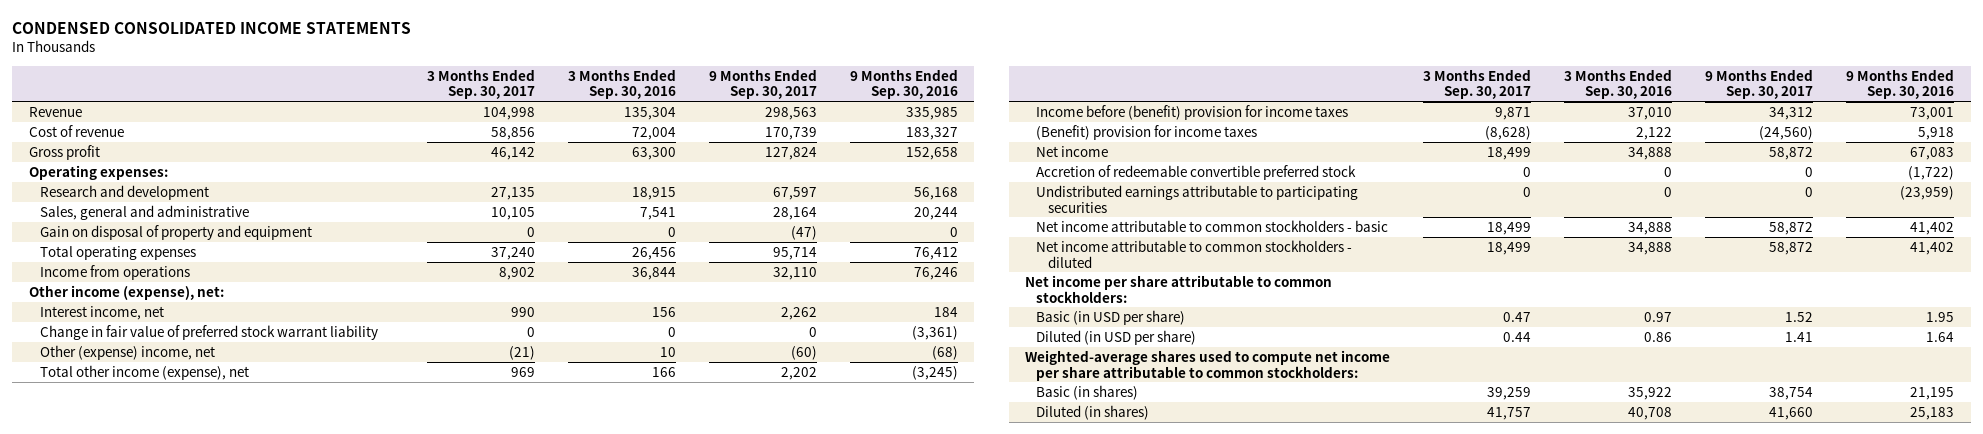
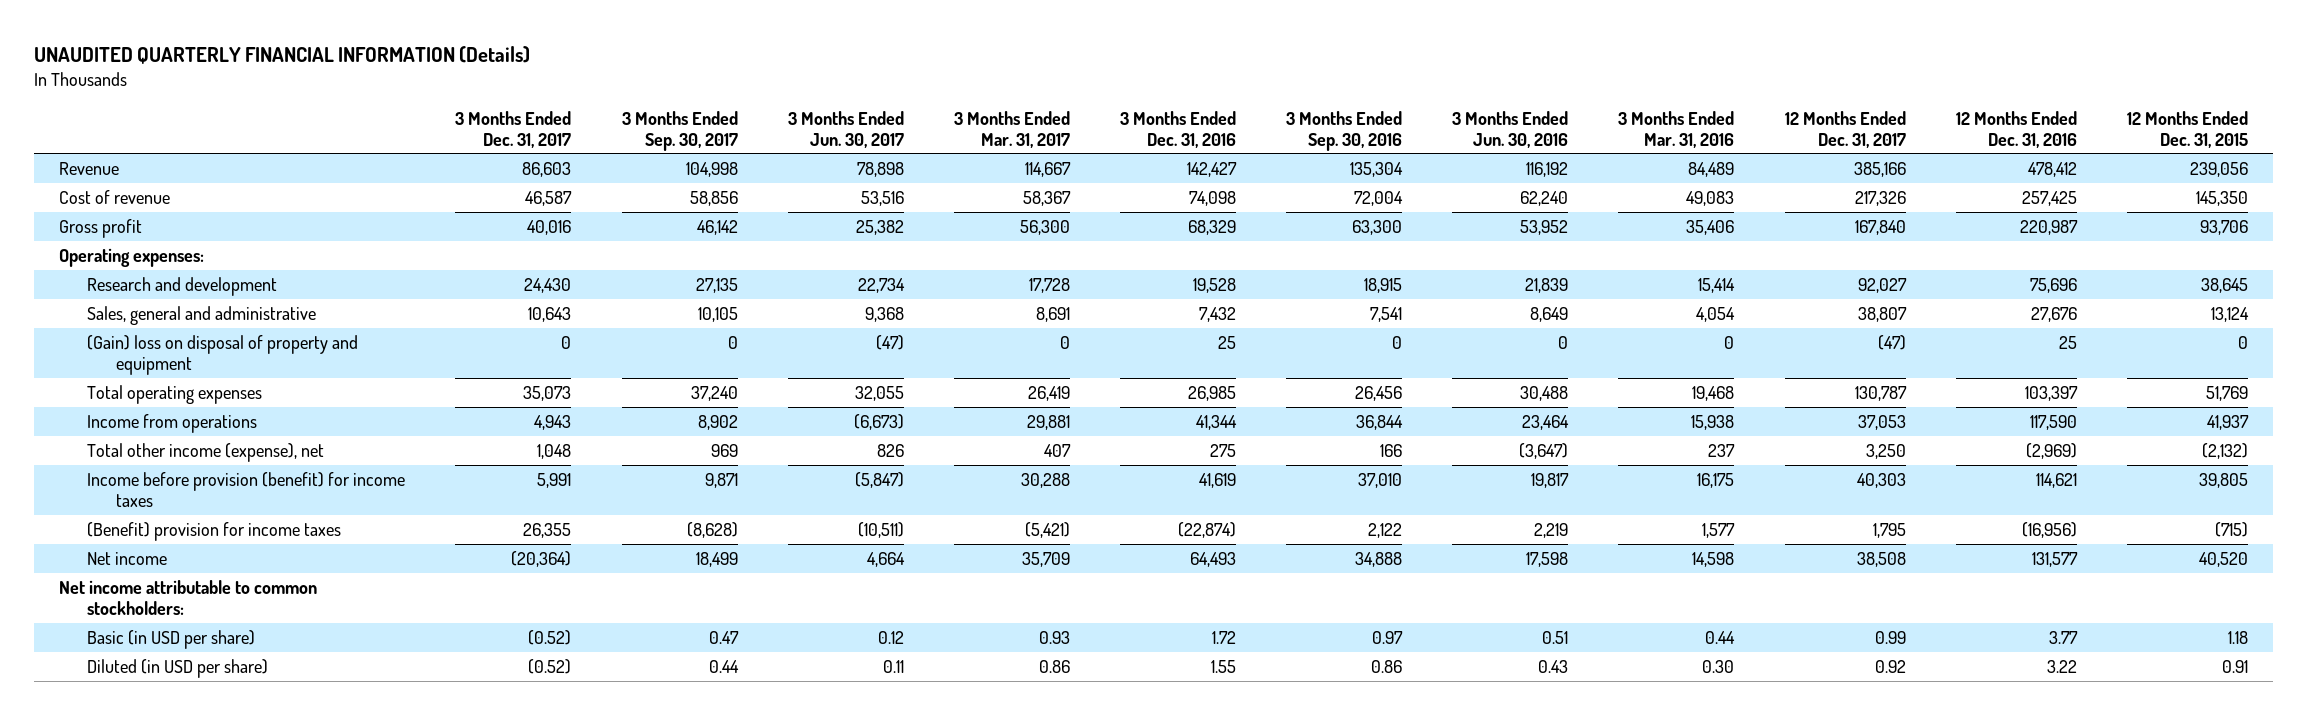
- CONDENSED CONSOLIDATED INCOME STATEMENTS
+ UNAUDITED QUARTERLY FINANCIAL INFORMATION (Details)
- | 3 Months Ended Sep. 30, 2017 | 3 Months Ended Sep. 30, 2016 | 9 Months Ended Sep. 30, 2017 | 9 Months Ended Sep. 30, 2016
+ | 3 Months Ended Dec. 31, 2017 | 3 Months Ended Sep. 30, 2017 | 3 Months Ended Jun. 30, 2017 | 3 Months Ended Mar. 31, 2017 | 3 Months Ended Dec. 31, 2016 | 3 Months Ended Sep. 30, 2016 | 3 Months Ended Jun. 30, 2016 | 3 Months Ended Mar. 31, 2016 | 12 Months Ended Dec. 31, 2017 | 12 Months Ended Dec. 31, 2016 | 12 Months Ended Dec. 31, 2015
- Gain on disposal of property and equipment | 0 | 0 | (47) | 0
+ (Gain) loss on disposal of property and equipment | 0 | 0 | (47) | 0 | 25 | 0 | 0 | 0 | (47) | 25 | 0
- Other income (expense), net:
- Interest income, net | 990 | 156 | 2,262 | 184
- Change in fair value of preferred stock warrant liability | 0 | 0 | 0 | (3,361)
- Other (expense) income, net | (21) | 10 | (60) | (68)
- Income before (benefit) provision for income taxes | 9,871 | 37,010 | 34,312 | 73,001
+ Income before provision (benefit) for income taxes | 5,991 | 9,871 | (5,847) | 30,288 | 41,619 | 37,010 | 19,817 | 16,175 | 40,303 | 114,621 | 39,805
- Accretion of redeemable convertible preferred stock | 0 | 0 | 0 | (1,722)
- Undistributed earnings attributable to participating securities | 0 | 0 | 0 | (23,959)
- Net income attributable to common stockholders - basic | 18,499 | 34,888 | 58,872 | 41,402
- Net income attributable to common stockholders - diluted | 18,499 | 34,888 | 58,872 | 41,402
- Net income per share attributable to common stockholders:
+ Net income attributable to common stockholders:
- Weighted-average shares used to compute net income per share attributable to common stockholders:
- Basic (in shares) | 39,259 | 35,922 | 38,754 | 21,195
- Diluted (in shares) | 41,757 | 40,708 | 41,660 | 25,183

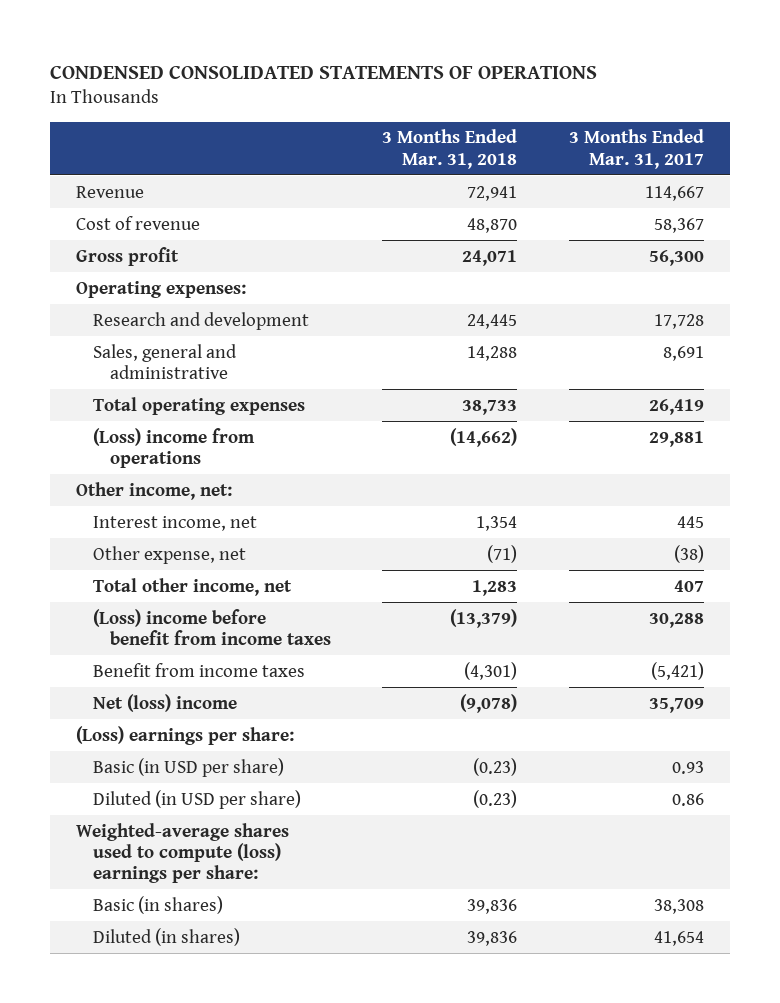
- UNAUDITED QUARTERLY FINANCIAL INFORMATION (Details)
+ CONDENSED CONSOLIDATED STATEMENTS OF OPERATIONS
- | 3 Months Ended Dec. 31, 2017 | 3 Months Ended Sep. 30, 2017 | 3 Months Ended Jun. 30, 2017 | 3 Months Ended Mar. 31, 2017 | 3 Months Ended Dec. 31, 2016 | 3 Months Ended Sep. 30, 2016 | 3 Months Ended Jun. 30, 2016 | 3 Months Ended Mar. 31, 2016 | 12 Months Ended Dec. 31, 2017 | 12 Months Ended Dec. 31, 2016 | 12 Months Ended Dec. 31, 2015
+ | 3 Months Ended Mar. 31, 2018 | 3 Months Ended Mar. 31, 2017
- (Gain) loss on disposal of property and equipment | 0 | 0 | (47) | 0 | 25 | 0 | 0 | 0 | (47) | 25 | 0
- Income from operations | 4,943 | 8,902 | (6,673) | 29,881 | 41,344 | 36,844 | 23,464 | 15,938 | 37,053 | 117,590 | 41,937
- Total other income (expense), net | 1,048 | 969 | 826 | 407 | 275 | 166 | (3,647) | 237 | 3,250 | (2,969) | (2,132)
- Income before provision (benefit) for income taxes | 5,991 | 9,871 | (5,847) | 30,288 | 41,619 | 37,010 | 19,817 | 16,175 | 40,303 | 114,621 | 39,805
- (Benefit) provision for income taxes | 26,355 | (8,628) | (10,511) | (5,421) | (22,874) | 2,122 | 2,219 | 1,577 | 1,795 | (16,956) | (715)
- Net income | (20,364) | 18,499 | 4,664 | 35,709 | 64,493 | 34,888 | 17,598 | 14,598 | 38,508 | 131,577 | 40,520
- Net income attributable to common stockholders:
+ (Loss) income from operations | (14,662) | 29,881
+ Other income, net:
+ Interest income, net | 1,354 | 445
+ Other expense, net | (71) | (38)
+ Total other income, net | 1,283 | 407
+ (Loss) income before benefit from income taxes | (13,379) | 30,288
+ Benefit from income taxes | (4,301) | (5,421)
+ Net (loss) income | (9,078) | 35,709
+ (Loss) earnings per share:
+ Weighted-average shares used to compute (loss) earnings per share:
+ Basic (in shares) | 39,836 | 38,308
+ Diluted (in shares) | 39,836 | 41,654

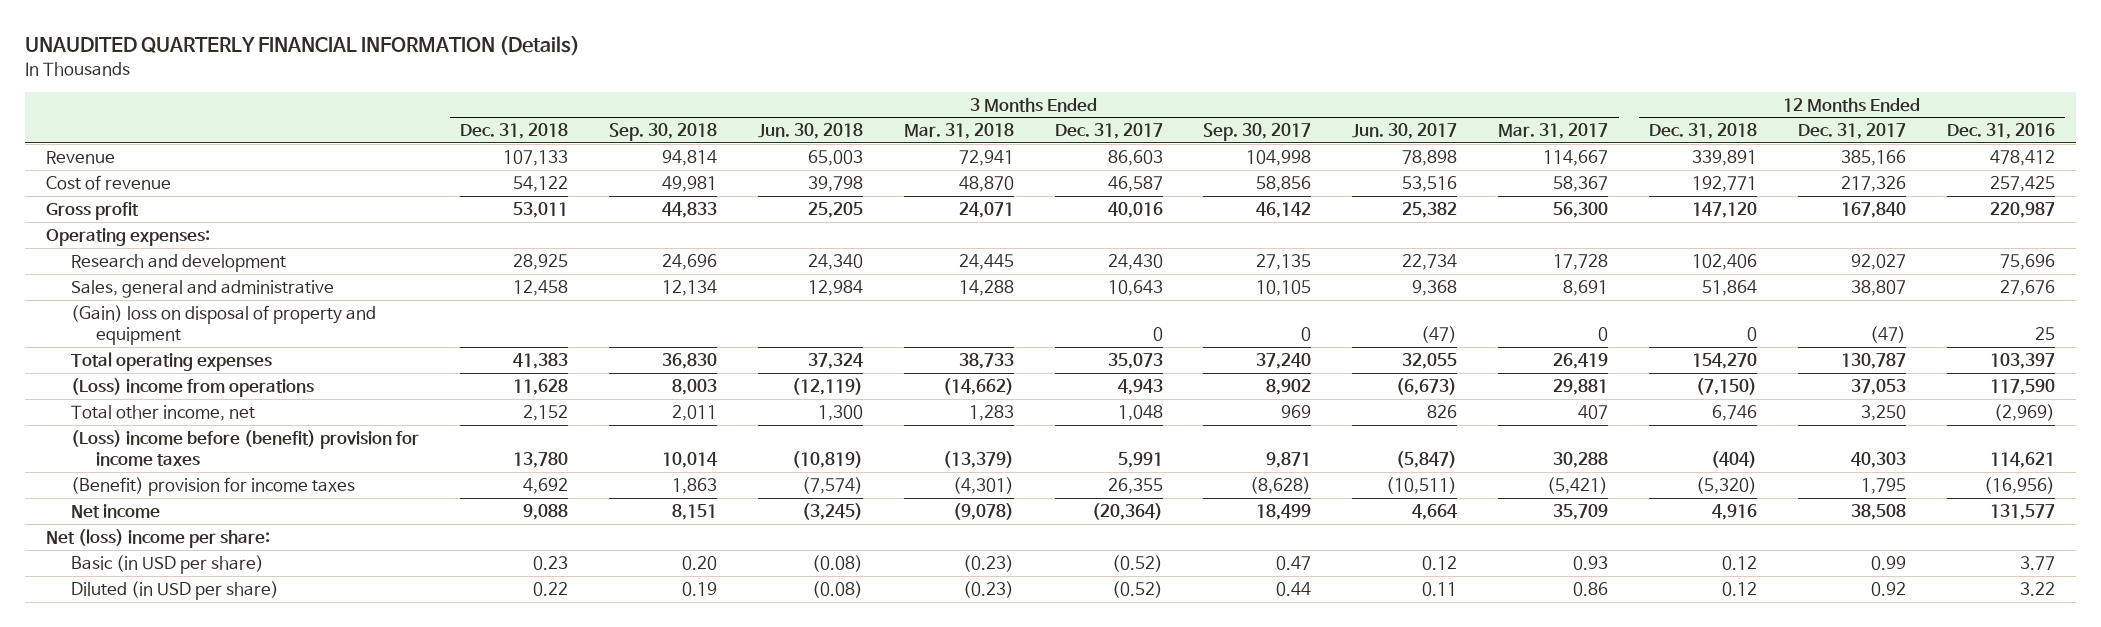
- CONDENSED CONSOLIDATED STATEMENTS OF OPERATIONS
+ UNAUDITED QUARTERLY FINANCIAL INFORMATION (Details)
- | 3 Months Ended Mar. 31, 2018 | 3 Months Ended Mar. 31, 2017
+ | 3 Months Ended Dec. 31, 2018 | 3 Months Ended Sep. 30, 2018 | 3 Months Ended Jun. 30, 2018 | 3 Months Ended Mar. 31, 2018 | 3 Months Ended Dec. 31, 2017 | 3 Months Ended Sep. 30, 2017 | 3 Months Ended Jun. 30, 2017 | 3 Months Ended Mar. 31, 2017 | 12 Months Ended Dec. 31, 2018 | 12 Months Ended Dec. 31, 2017 | 12 Months Ended Dec. 31, 2016
+ (Gain) loss on disposal of property and equipment | | | | | 0 | 0 | (47) | 0 | 0 | (47) | 25
- Other income, net:
- Interest income, net | 1,354 | 445
- Other expense, net | (71) | (38)
- (Loss) income before benefit from income taxes | (13,379) | 30,288
- Benefit from income taxes | (4,301) | (5,421)
- Net (loss) income | (9,078) | 35,709
- (Loss) earnings per share:
+ (Loss) income before (benefit) provision for income taxes | 13,780 | 10,014 | (10,819) | (13,379) | 5,991 | 9,871 | (5,847) | 30,288 | (404) | 40,303 | 114,621
+ (Benefit) provision for income taxes | 4,692 | 1,863 | (7,574) | (4,301) | 26,355 | (8,628) | (10,511) | (5,421) | (5,320) | 1,795 | (16,956)
+ Net income | 9,088 | 8,151 | (3,245) | (9,078) | (20,364) | 18,499 | 4,664 | 35,709 | 4,916 | 38,508 | 131,577
+ Net (loss) income per share:
- Weighted-average shares used to compute (loss) earnings per share:
- Basic (in shares) | 39,836 | 38,308
- Diluted (in shares) | 39,836 | 41,654

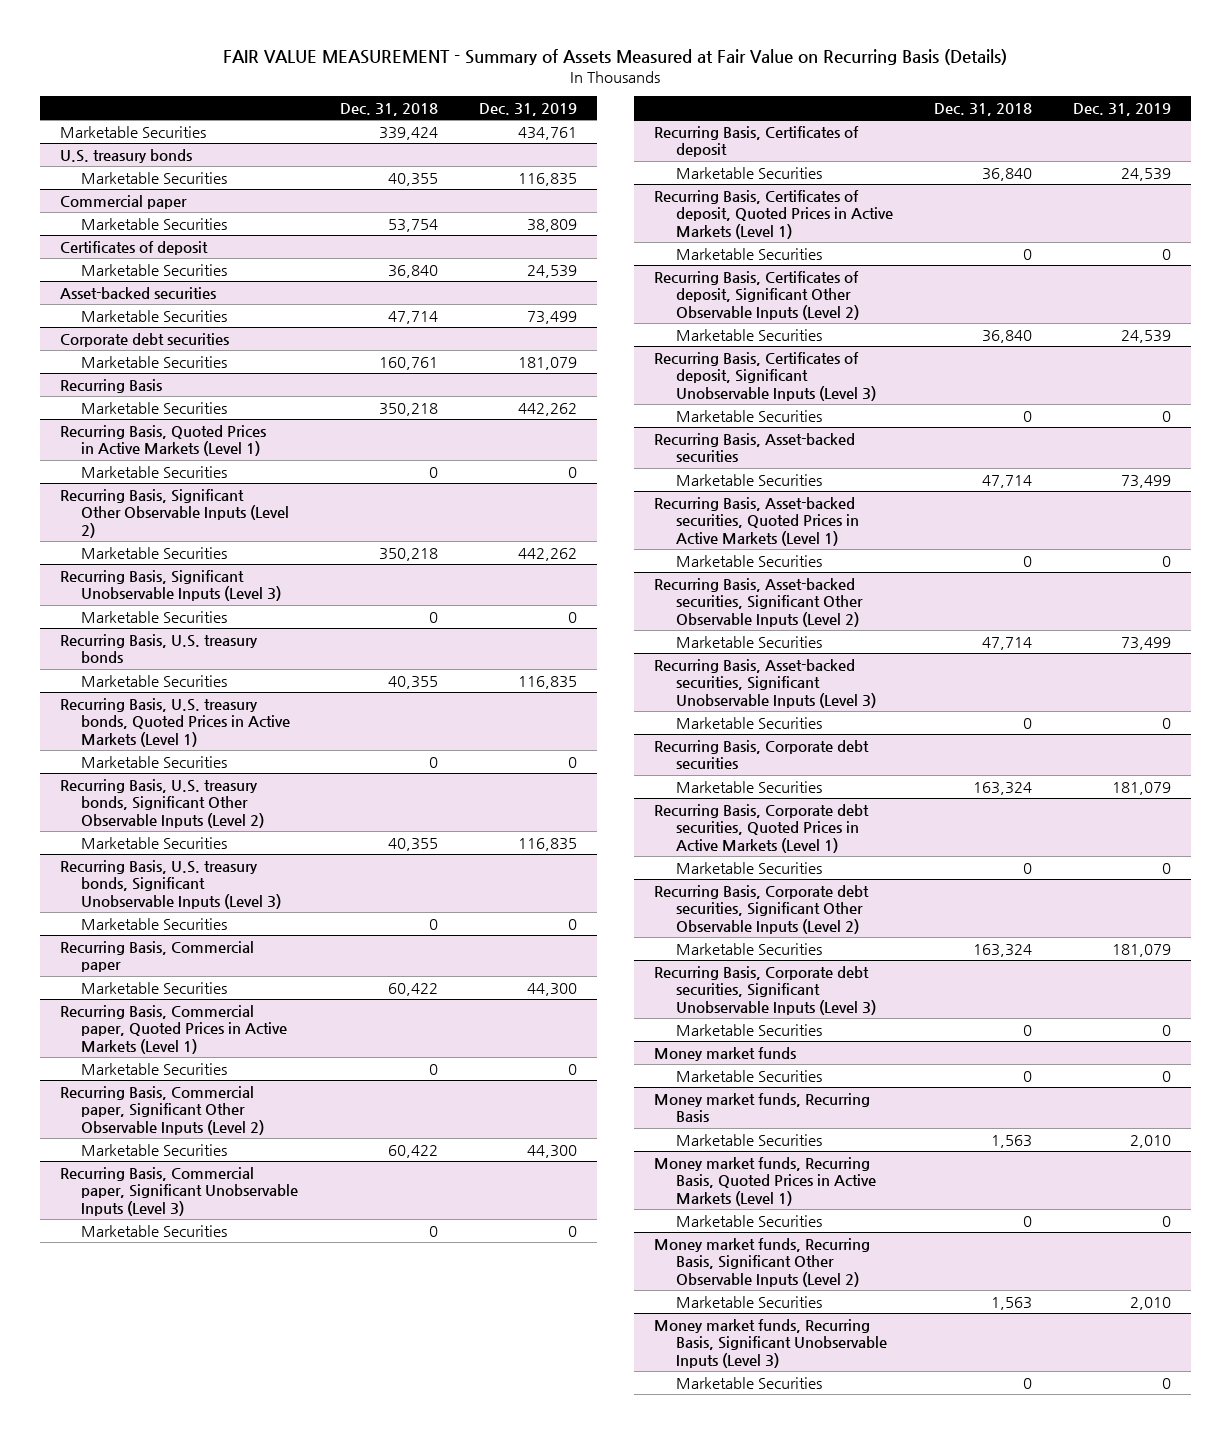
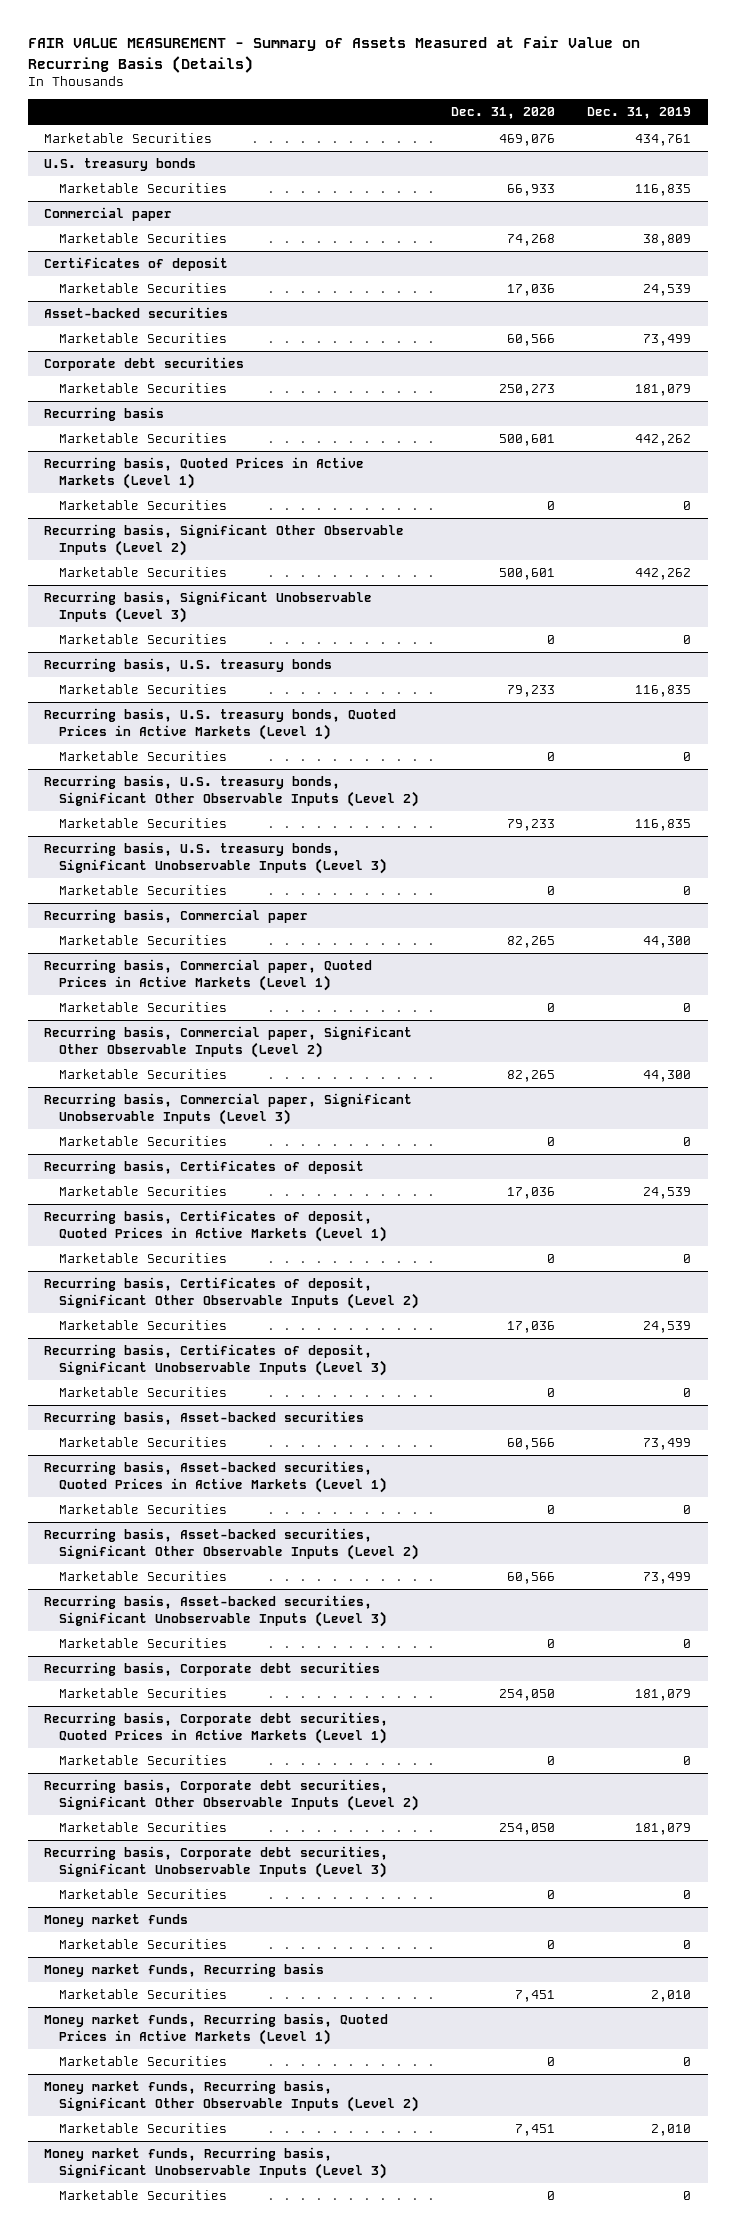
- | Dec. 31, 2018 | Dec. 31, 2019
+ | Dec. 31, 2020 | Dec. 31, 2019
- Recurring Basis
+ Recurring basis
- Recurring Basis, Quoted Prices in Active Markets (Level 1)
+ Recurring basis, Quoted Prices in Active Markets (Level 1)
- Recurring Basis, Significant Other Observable Inputs (Level 2)
+ Recurring basis, Significant Other Observable Inputs (Level 2)
- Recurring Basis, Significant Unobservable Inputs (Level 3)
+ Recurring basis, Significant Unobservable Inputs (Level 3)
- Recurring Basis, U.S. treasury bonds
+ Recurring basis, U.S. treasury bonds
- Recurring Basis, U.S. treasury bonds, Quoted Prices in Active Markets (Level 1)
+ Recurring basis, U.S. treasury bonds, Quoted Prices in Active Markets (Level 1)
- Recurring Basis, U.S. treasury bonds, Significant Other Observable Inputs (Level 2)
+ Recurring basis, U.S. treasury bonds, Significant Other Observable Inputs (Level 2)
- Recurring Basis, U.S. treasury bonds, Significant Unobservable Inputs (Level 3)
+ Recurring basis, U.S. treasury bonds, Significant Unobservable Inputs (Level 3)
- Recurring Basis, Commercial paper
+ Recurring basis, Commercial paper
- Recurring Basis, Commercial paper, Quoted Prices in Active Markets (Level 1)
+ Recurring basis, Commercial paper, Quoted Prices in Active Markets (Level 1)
- Recurring Basis, Commercial paper, Significant Other Observable Inputs (Level 2)
+ Recurring basis, Commercial paper, Significant Other Observable Inputs (Level 2)
- Recurring Basis, Commercial paper, Significant Unobservable Inputs (Level 3)
+ Recurring basis, Commercial paper, Significant Unobservable Inputs (Level 3)
- Recurring Basis, Certificates of deposit
+ Recurring basis, Certificates of deposit
- Recurring Basis, Certificates of deposit, Quoted Prices in Active Markets (Level 1)
+ Recurring basis, Certificates of deposit, Quoted Prices in Active Markets (Level 1)
- Recurring Basis, Certificates of deposit, Significant Other Observable Inputs (Level 2)
+ Recurring basis, Certificates of deposit, Significant Other Observable Inputs (Level 2)
- Recurring Basis, Certificates of deposit, Significant Unobservable Inputs (Level 3)
+ Recurring basis, Certificates of deposit, Significant Unobservable Inputs (Level 3)
- Recurring Basis, Asset-backed securities
+ Recurring basis, Asset-backed securities
- Recurring Basis, Asset-backed securities, Quoted Prices in Active Markets (Level 1)
+ Recurring basis, Asset-backed securities, Quoted Prices in Active Markets (Level 1)
- Recurring Basis, Asset-backed securities, Significant Other Observable Inputs (Level 2)
+ Recurring basis, Asset-backed securities, Significant Other Observable Inputs (Level 2)
- Recurring Basis, Asset-backed securities, Significant Unobservable Inputs (Level 3)
+ Recurring basis, Asset-backed securities, Significant Unobservable Inputs (Level 3)
- Recurring Basis, Corporate debt securities
+ Recurring basis, Corporate debt securities
- Recurring Basis, Corporate debt securities, Quoted Prices in Active Markets (Level 1)
+ Recurring basis, Corporate debt securities, Quoted Prices in Active Markets (Level 1)
- Recurring Basis, Corporate debt securities, Significant Other Observable Inputs (Level 2)
+ Recurring basis, Corporate debt securities, Significant Other Observable Inputs (Level 2)
- Recurring Basis, Corporate debt securities, Significant Unobservable Inputs (Level 3)
+ Recurring basis, Corporate debt securities, Significant Unobservable Inputs (Level 3)
- Money market funds, Recurring Basis
+ Money market funds, Recurring basis
- Money market funds, Recurring Basis, Quoted Prices in Active Markets (Level 1)
+ Money market funds, Recurring basis, Quoted Prices in Active Markets (Level 1)
- Money market funds, Recurring Basis, Significant Other Observable Inputs (Level 2)
+ Money market funds, Recurring basis, Significant Other Observable Inputs (Level 2)
- Money market funds, Recurring Basis, Significant Unobservable Inputs (Level 3)
+ Money market funds, Recurring basis, Significant Unobservable Inputs (Level 3)

